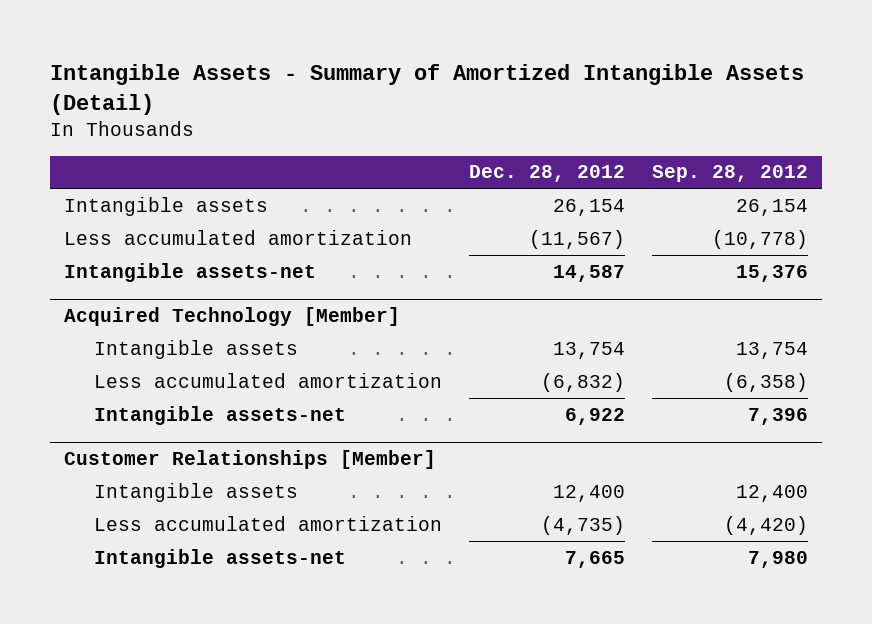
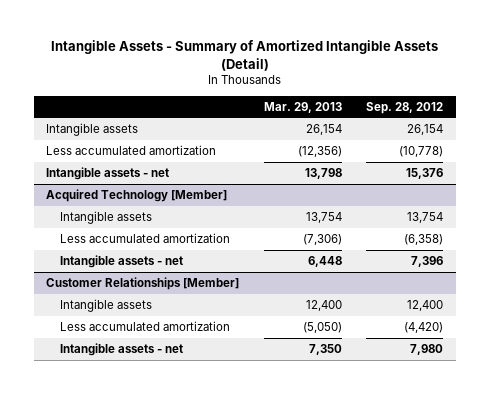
- | Dec. 28, 2012 | Sep. 28, 2012
+ | Mar. 29, 2013 | Sep. 28, 2012
- Intangible assets-net | 14,587 | 15,376
+ Intangible assets - net | 13,798 | 15,376
@ Acquired Technology [Member]
- Intangible assets-net | 6,922 | 7,396
+ Intangible assets - net | 6,448 | 7,396
@ Customer Relationships [Member]
- Intangible assets-net | 7,665 | 7,980
+ Intangible assets - net | 7,350 | 7,980

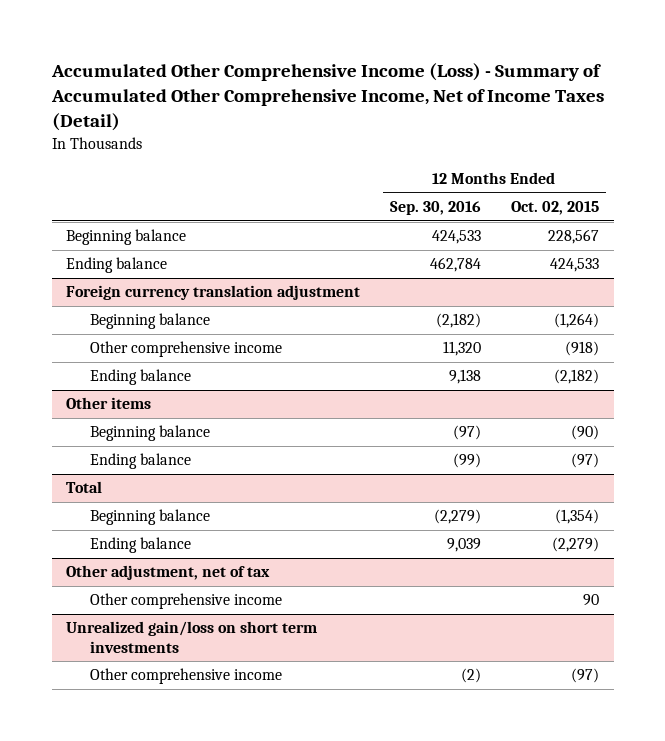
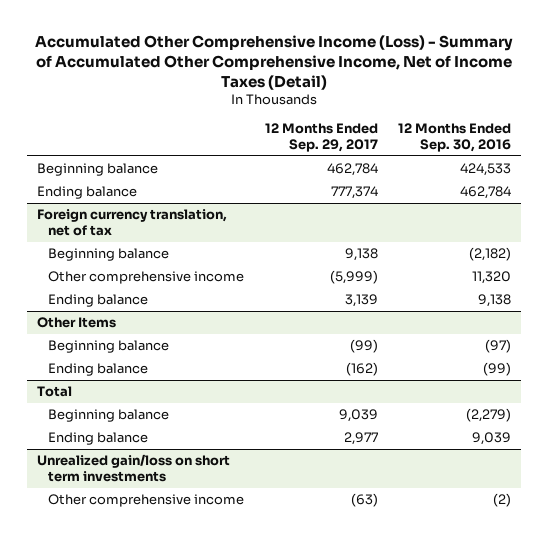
- | 12 Months Ended Sep. 30, 2016 | 12 Months Ended Oct. 02, 2015
+ | 12 Months Ended Sep. 29, 2017 | 12 Months Ended Sep. 30, 2016
- Foreign currency translation adjustment
+ Foreign currency translation, net of tax
- Other items
+ Other Items
- Other adjustment, net of tax
- Other comprehensive income | | 90

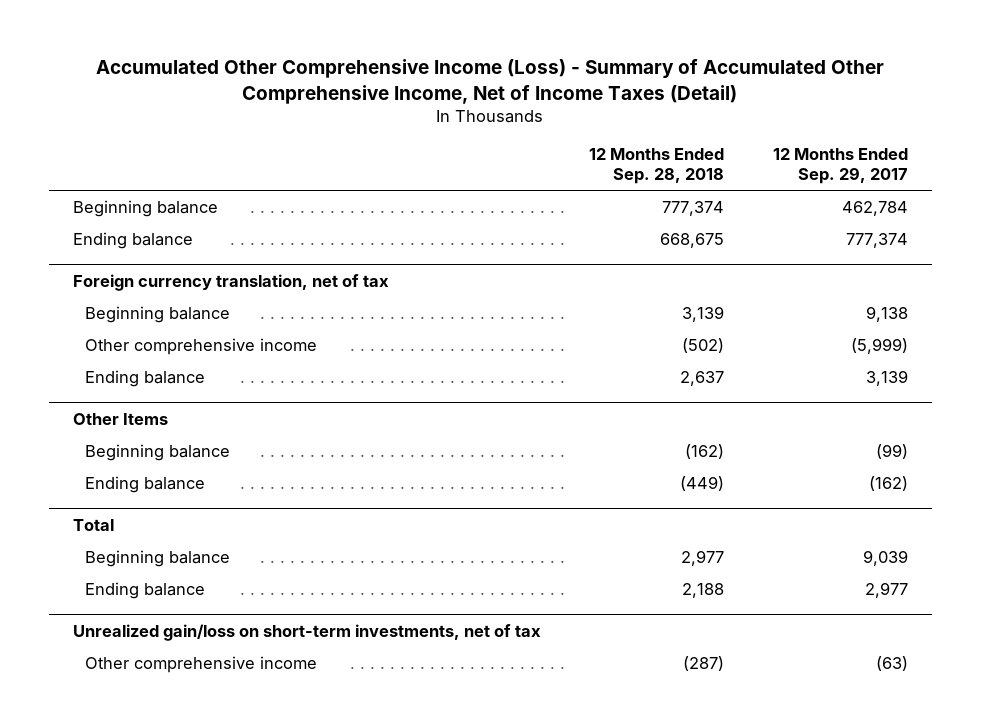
- | 12 Months Ended Sep. 29, 2017 | 12 Months Ended Sep. 30, 2016
+ | 12 Months Ended Sep. 28, 2018 | 12 Months Ended Sep. 29, 2017
- Unrealized gain/loss on short term investments
+ Unrealized gain/loss on short-term investments, net of tax

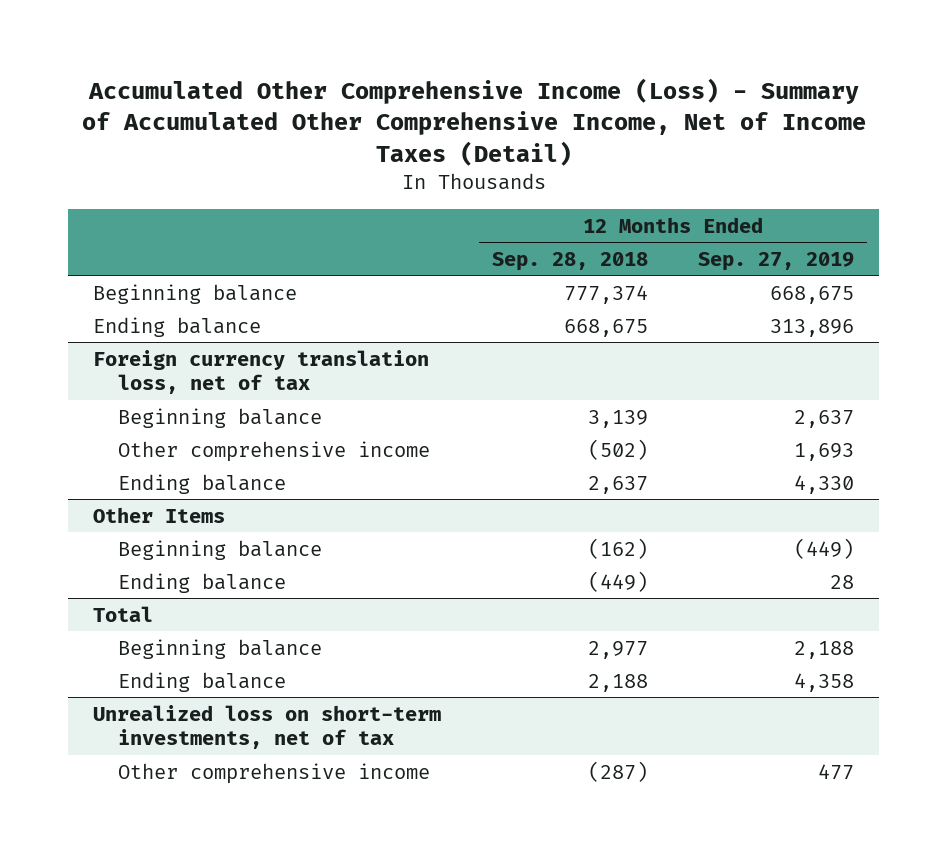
- | 12 Months Ended Sep. 28, 2018 | 12 Months Ended Sep. 29, 2017
+ | 12 Months Ended Sep. 28, 2018 | 12 Months Ended Sep. 27, 2019
- Foreign currency translation, net of tax
+ Foreign currency translation loss, net of tax
- Unrealized gain/loss on short-term investments, net of tax
+ Unrealized loss on short-term investments, net of tax

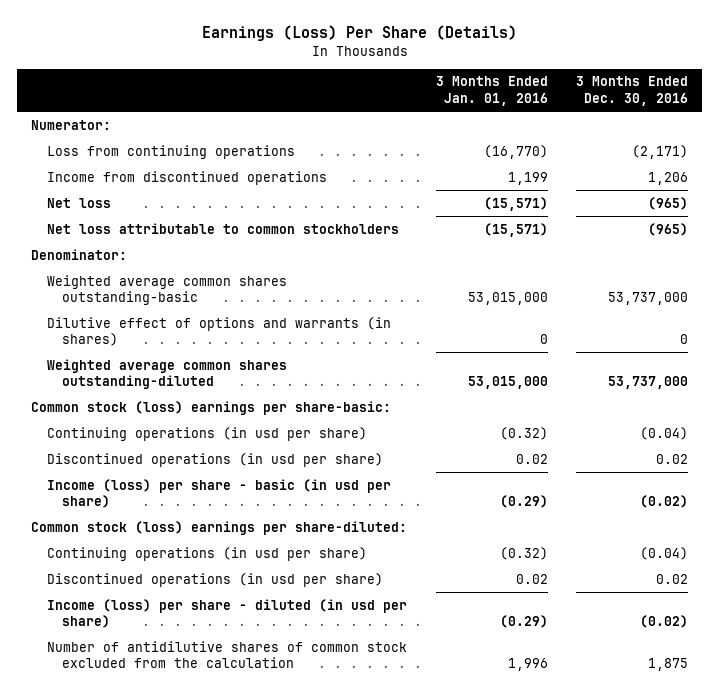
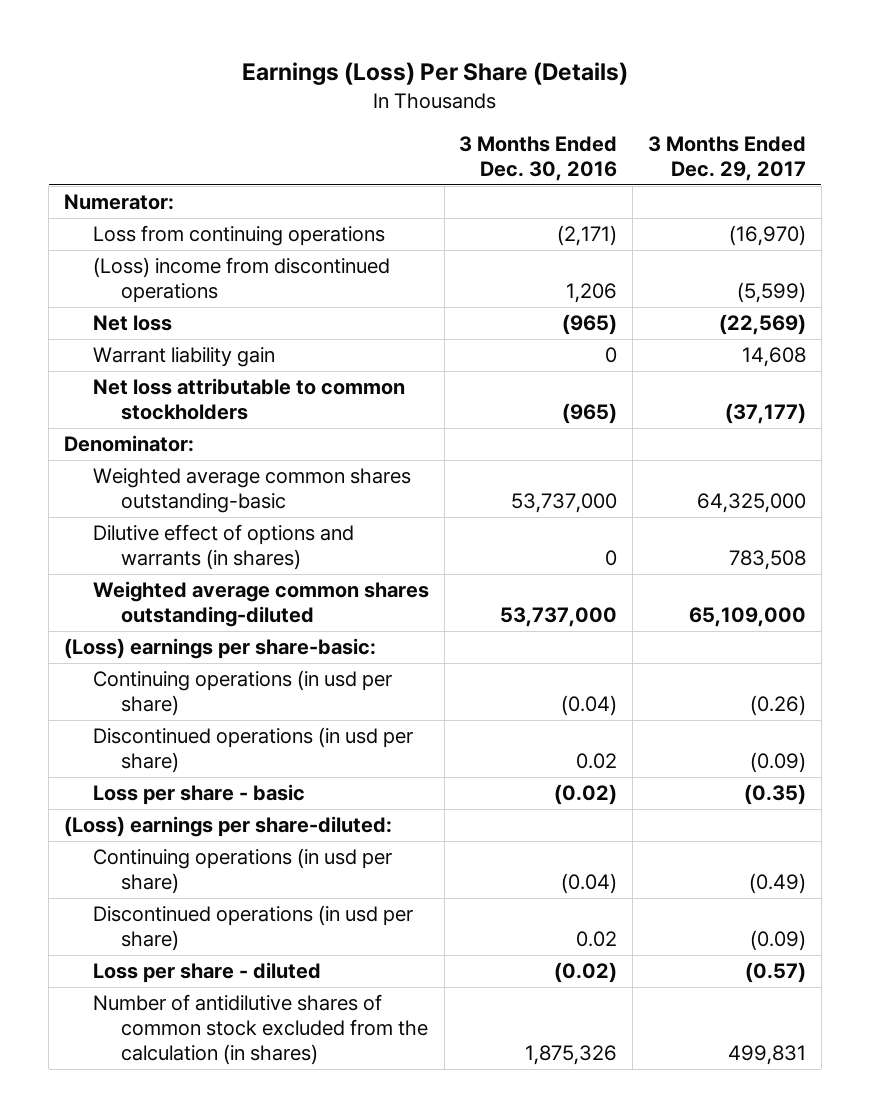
- | 3 Months Ended Jan. 01, 2016 | 3 Months Ended Dec. 30, 2016
+ | 3 Months Ended Dec. 30, 2016 | 3 Months Ended Dec. 29, 2017
- Income from discontinued operations | 1,199 | 1,206
+ (Loss) income from discontinued operations | 1,206 | (5,599)
+ Warrant liability gain | 0 | 14,608
- Common stock (loss) earnings per share-basic:
+ (Loss) earnings per share-basic:
- Income (loss) per share - basic (in usd per share) | (0.29) | (0.02)
- Common stock (loss) earnings per share-diluted:
+ Loss per share - basic | (0.02) | (0.35)
+ (Loss) earnings per share-diluted:
- Income (loss) per share - diluted (in usd per share) | (0.29) | (0.02)
- Number of antidilutive shares of common stock excluded from the calculation | 1,996 | 1,875
+ Loss per share - diluted | (0.02) | (0.57)
+ Number of antidilutive shares of common stock excluded from the calculation (in shares) | 1,875,326 | 499,831

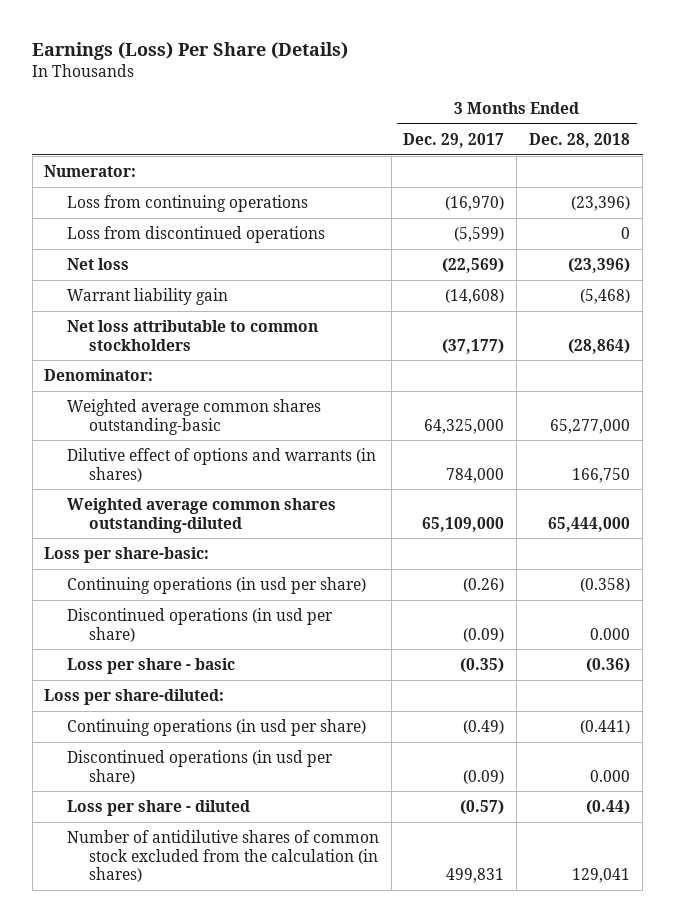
- | 3 Months Ended Dec. 30, 2016 | 3 Months Ended Dec. 29, 2017
+ | 3 Months Ended Dec. 29, 2017 | 3 Months Ended Dec. 28, 2018
- (Loss) income from discontinued operations | 1,206 | (5,599)
+ Loss from discontinued operations | (5,599) | 0
- Warrant liability gain | 0 | 14,608
+ Warrant liability gain | (14,608) | (5,468)
- Dilutive effect of options and warrants (in shares) | 0 | 783,508
+ Dilutive effect of options and warrants (in shares) | 784,000 | 166,750
- (Loss) earnings per share-basic:
+ Loss per share-basic:
- (Loss) earnings per share-diluted:
+ Loss per share-diluted:

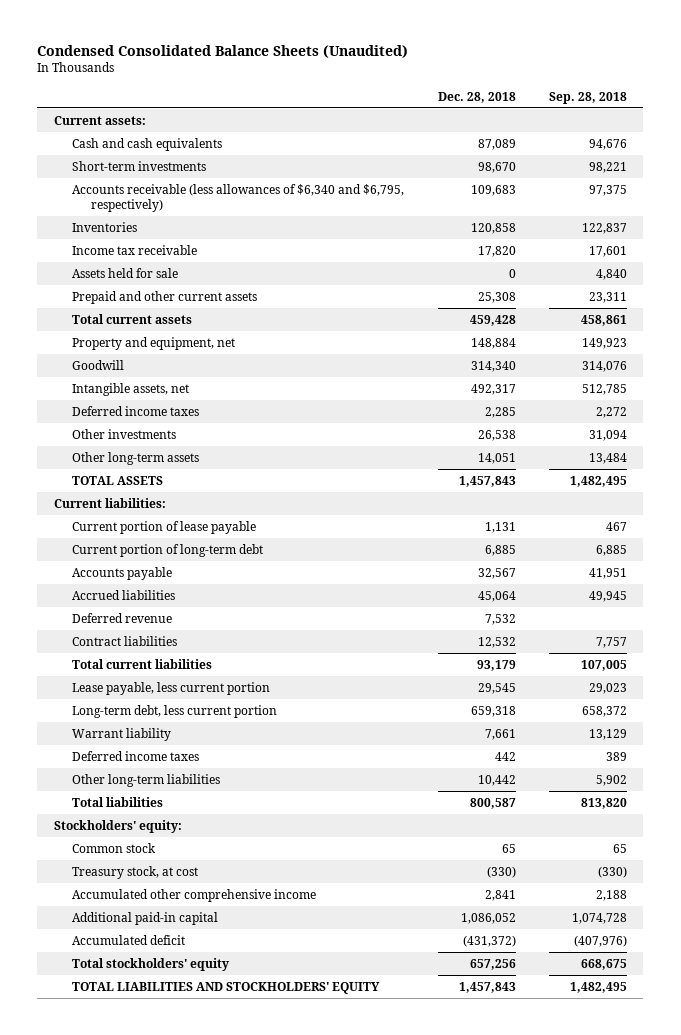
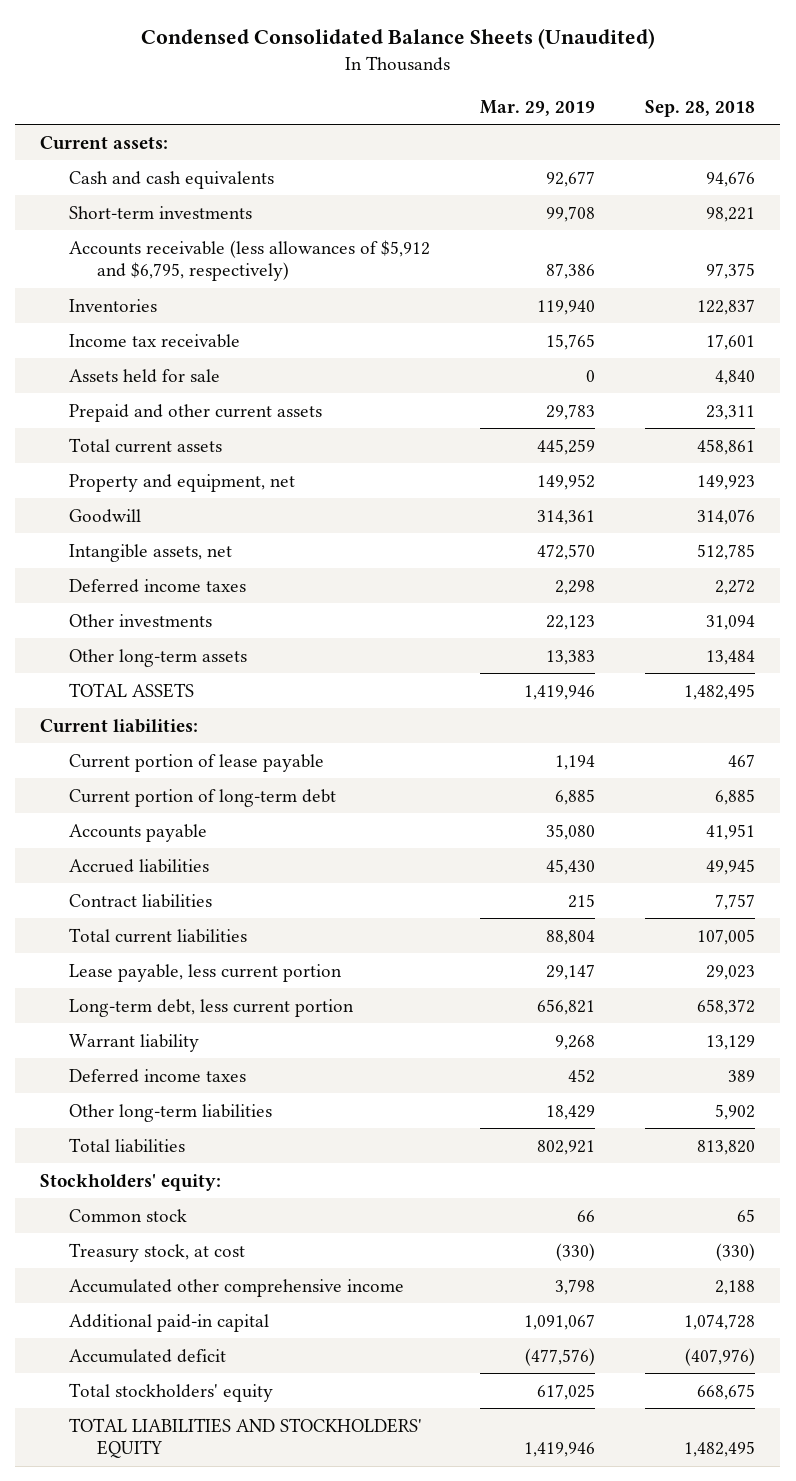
- | Dec. 28, 2018 | Sep. 28, 2018
+ | Mar. 29, 2019 | Sep. 28, 2018
- Accounts receivable (less allowances of $6,340 and $6,795, respectively) | 109,683 | 97,375
+ Accounts receivable (less allowances of $5,912 and $6,795, respectively) | 87,386 | 97,375
- Deferred revenue | 7,532 |

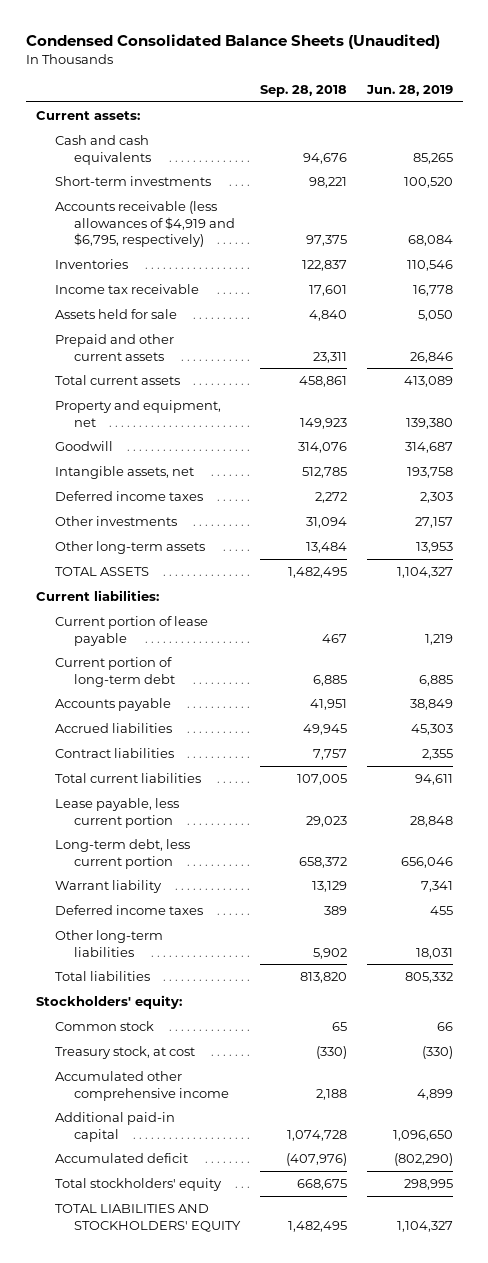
- | Mar. 29, 2019 | Sep. 28, 2018
+ | Sep. 28, 2018 | Jun. 28, 2019
- Accounts receivable (less allowances of $5,912 and $6,795, respectively) | 87,386 | 97,375
+ Accounts receivable (less allowances of $4,919 and $6,795, respectively) | 97,375 | 68,084

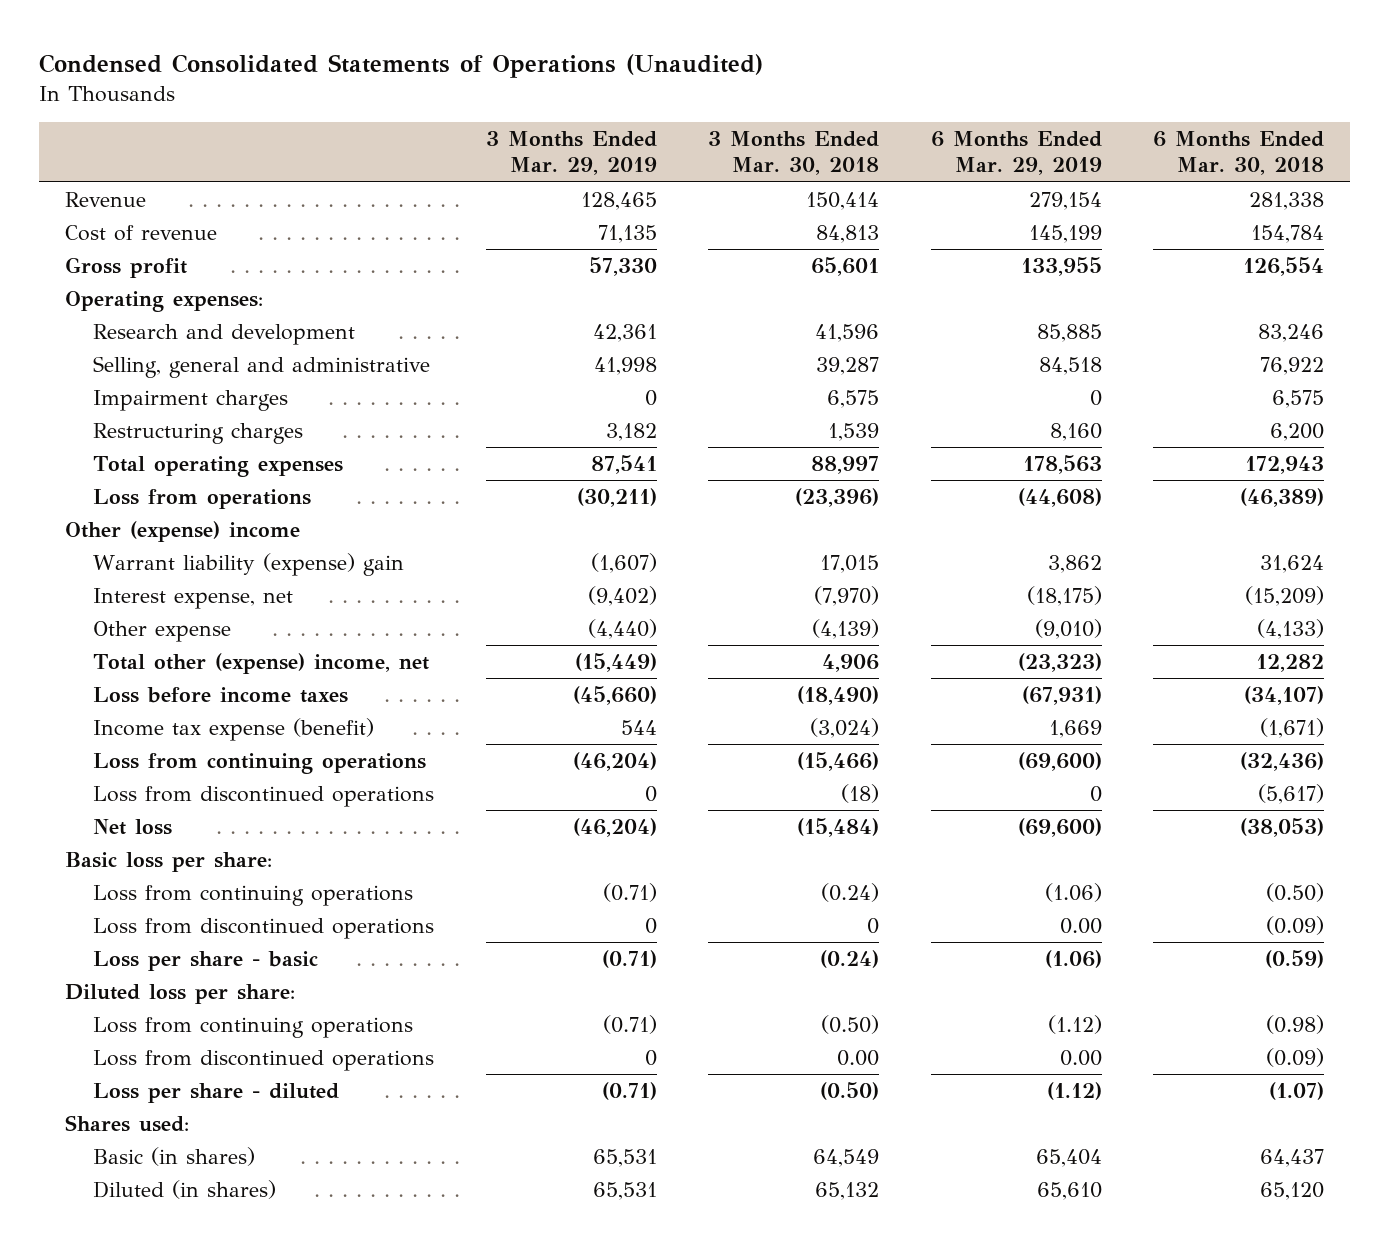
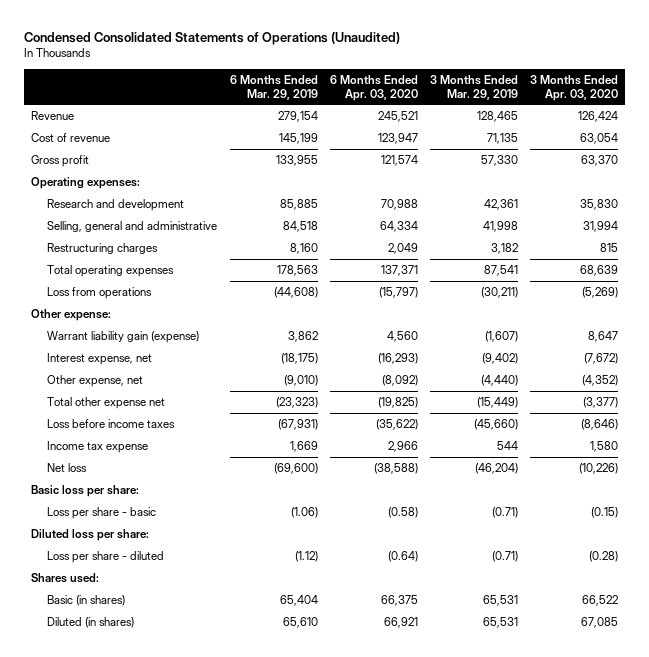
- | 3 Months Ended Mar. 29, 2019 | 3 Months Ended Mar. 30, 2018 | 6 Months Ended Mar. 29, 2019 | 6 Months Ended Mar. 30, 2018
+ | 6 Months Ended Mar. 29, 2019 | 6 Months Ended Apr. 03, 2020 | 3 Months Ended Mar. 29, 2019 | 3 Months Ended Apr. 03, 2020
- Impairment charges | 0 | 6,575 | 0 | 6,575
- Other (expense) income
- Warrant liability (expense) gain | (1,607) | 17,015 | 3,862 | 31,624
+ Other expense:
+ Warrant liability gain (expense) | 3,862 | 4,560 | (1,607) | 8,647
- Other expense | (4,440) | (4,139) | (9,010) | (4,133)
- Total other (expense) income, net | (15,449) | 4,906 | (23,323) | 12,282
+ Other expense, net | (9,010) | (8,092) | (4,440) | (4,352)
+ Total other expense net | (23,323) | (19,825) | (15,449) | (3,377)
- Income tax expense (benefit) | 544 | (3,024) | 1,669 | (1,671)
- Loss from continuing operations | (46,204) | (15,466) | (69,600) | (32,436)
- Loss from discontinued operations | 0 | (18) | 0 | (5,617)
+ Income tax expense | 1,669 | 2,966 | 544 | 1,580
- Loss from continuing operations | (0.71) | (0.24) | (1.06) | (0.50)
- Loss from discontinued operations | 0 | 0 | 0.00 | (0.09)
- Loss from continuing operations | (0.71) | (0.50) | (1.12) | (0.98)
- Loss from discontinued operations | 0 | 0.00 | 0.00 | (0.09)

